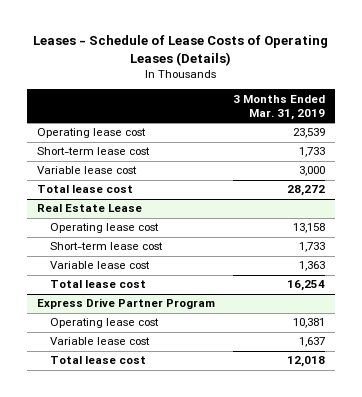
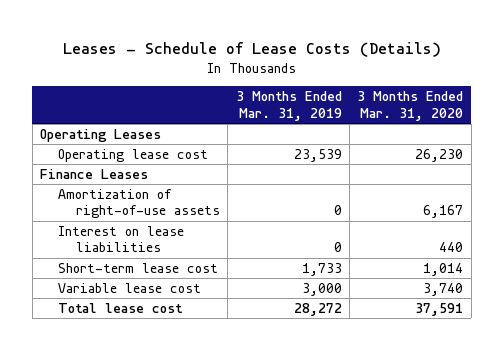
- Leases - Schedule of Lease Costs of Operating Leases (Details)
+ Leases - Schedule of Lease Costs (Details)
- | 3 Months Ended Mar. 31, 2019
+ | 3 Months Ended Mar. 31, 2019 | 3 Months Ended Mar. 31, 2020
+ Operating Leases
+ Finance Leases
+ Amortization of right-of-use assets | 0 | 6,167
+ Interest on lease liabilities | 0 | 440
- Real Estate Lease
- Operating lease cost | 13,158
- Short-term lease cost | 1,733
- Variable lease cost | 1,363
- Total lease cost | 16,254
- Express Drive Partner Program
- Operating lease cost | 10,381
- Variable lease cost | 1,637
- Total lease cost | 12,018

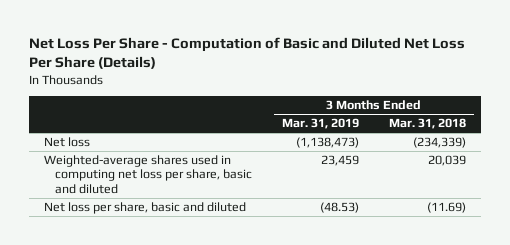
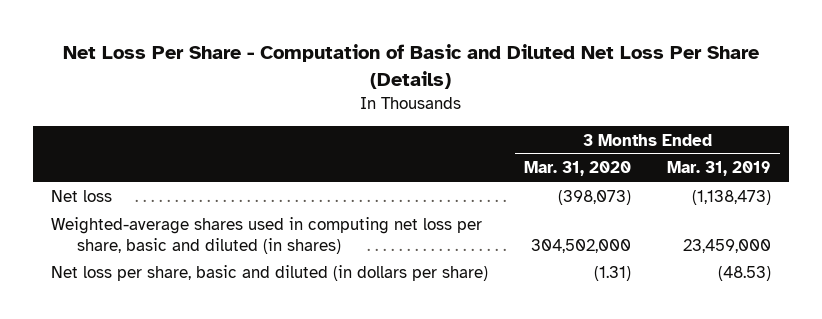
- | 3 Months Ended Mar. 31, 2019 | 3 Months Ended Mar. 31, 2018
+ | 3 Months Ended Mar. 31, 2020 | 3 Months Ended Mar. 31, 2019
- Weighted-average shares used in computing net loss per share, basic and diluted | 23,459 | 20,039
- Net loss per share, basic and diluted | (48.53) | (11.69)
+ Weighted-average shares used in computing net loss per share, basic and diluted (in shares) | 304,502,000 | 23,459,000
+ Net loss per share, basic and diluted (in dollars per share) | (1.31) | (48.53)

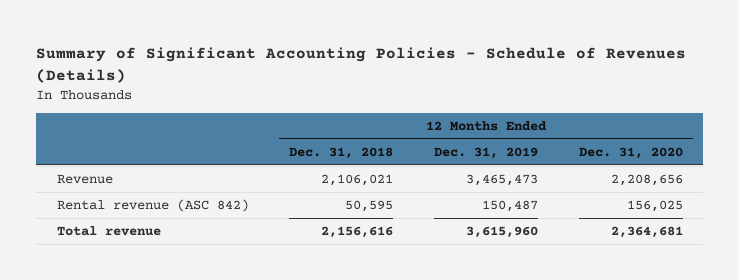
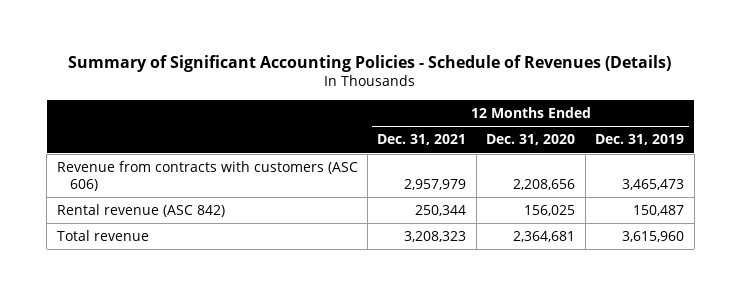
- | 12 Months Ended Dec. 31, 2018 | 12 Months Ended Dec. 31, 2019 | 12 Months Ended Dec. 31, 2020
+ | 12 Months Ended Dec. 31, 2021 | 12 Months Ended Dec. 31, 2020 | 12 Months Ended Dec. 31, 2019
- Revenue | 2,106,021 | 3,465,473 | 2,208,656
+ Revenue from contracts with customers (ASC 606) | 2,957,979 | 2,208,656 | 3,465,473

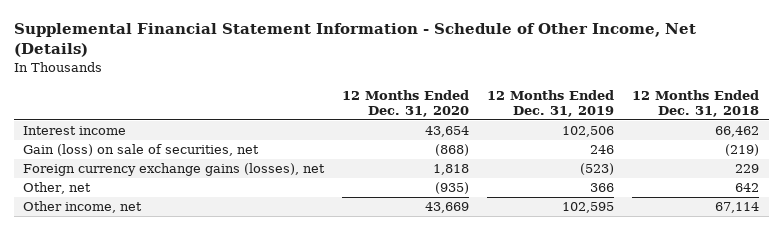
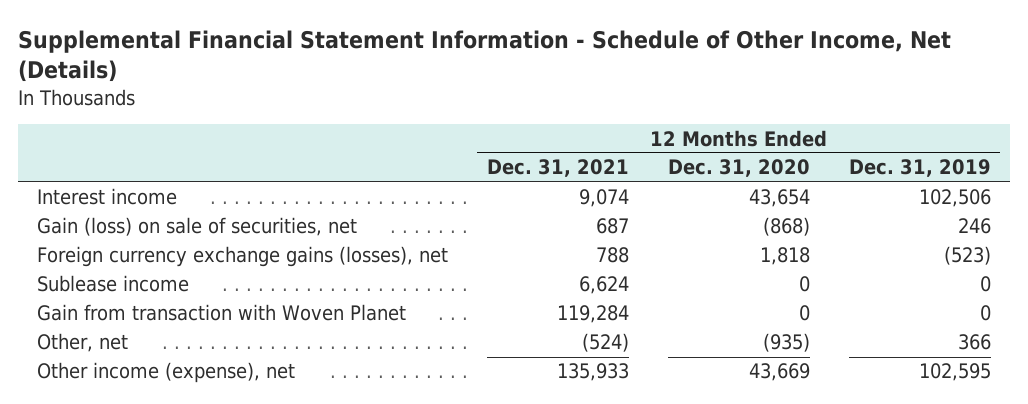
- | 12 Months Ended Dec. 31, 2020 | 12 Months Ended Dec. 31, 2019 | 12 Months Ended Dec. 31, 2018
+ | 12 Months Ended Dec. 31, 2021 | 12 Months Ended Dec. 31, 2020 | 12 Months Ended Dec. 31, 2019
+ Sublease income | 6,624 | 0 | 0
+ Gain from transaction with Woven Planet | 119,284 | 0 | 0
- Other income, net | 43,669 | 102,595 | 67,114
+ Other income (expense), net | 135,933 | 43,669 | 102,595

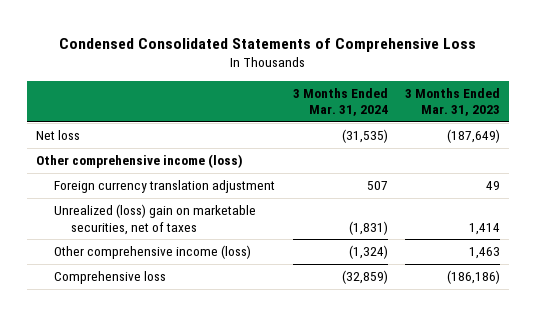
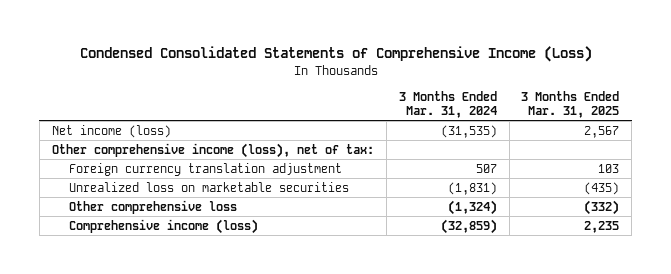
- Condensed Consolidated Statements of Comprehensive Loss
+ Condensed Consolidated Statements of Comprehensive Income (Loss)
- | 3 Months Ended Mar. 31, 2024 | 3 Months Ended Mar. 31, 2023
+ | 3 Months Ended Mar. 31, 2024 | 3 Months Ended Mar. 31, 2025
- Net loss | (31,535) | (187,649)
- Other comprehensive income (loss)
+ Net income (loss) | (31,535) | 2,567
+ Other comprehensive income (loss), net of tax:
- Unrealized (loss) gain on marketable securities, net of taxes | (1,831) | 1,414
- Other comprehensive income (loss) | (1,324) | 1,463
- Comprehensive loss | (32,859) | (186,186)
+ Unrealized loss on marketable securities | (1,831) | (435)
+ Other comprehensive loss | (1,324) | (332)
+ Comprehensive income (loss) | (32,859) | 2,235

